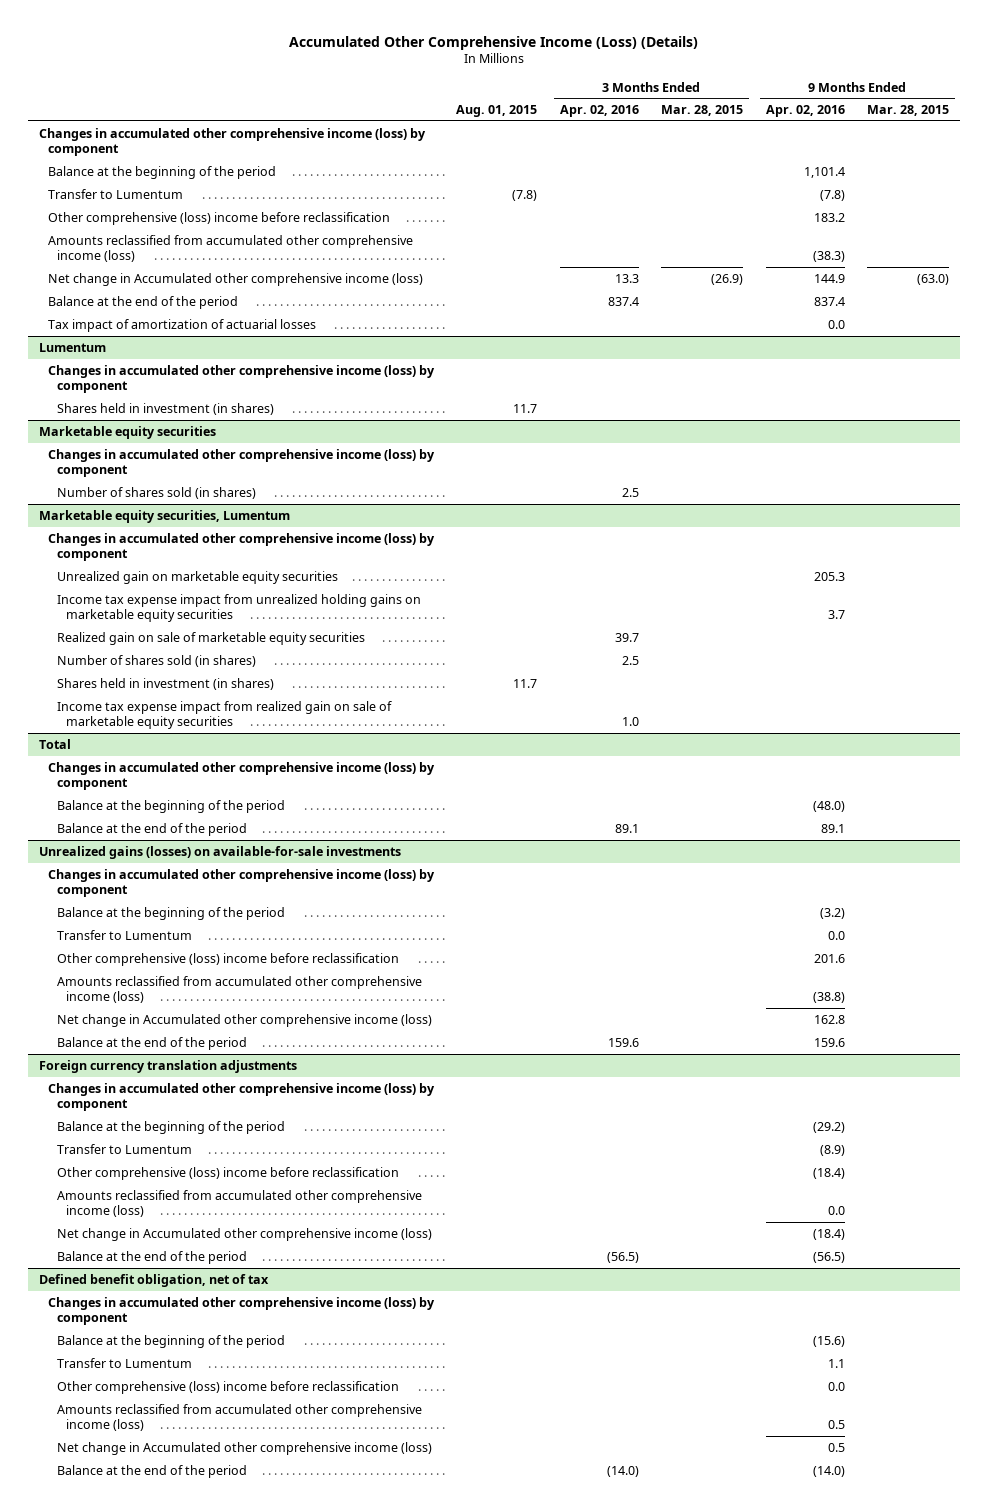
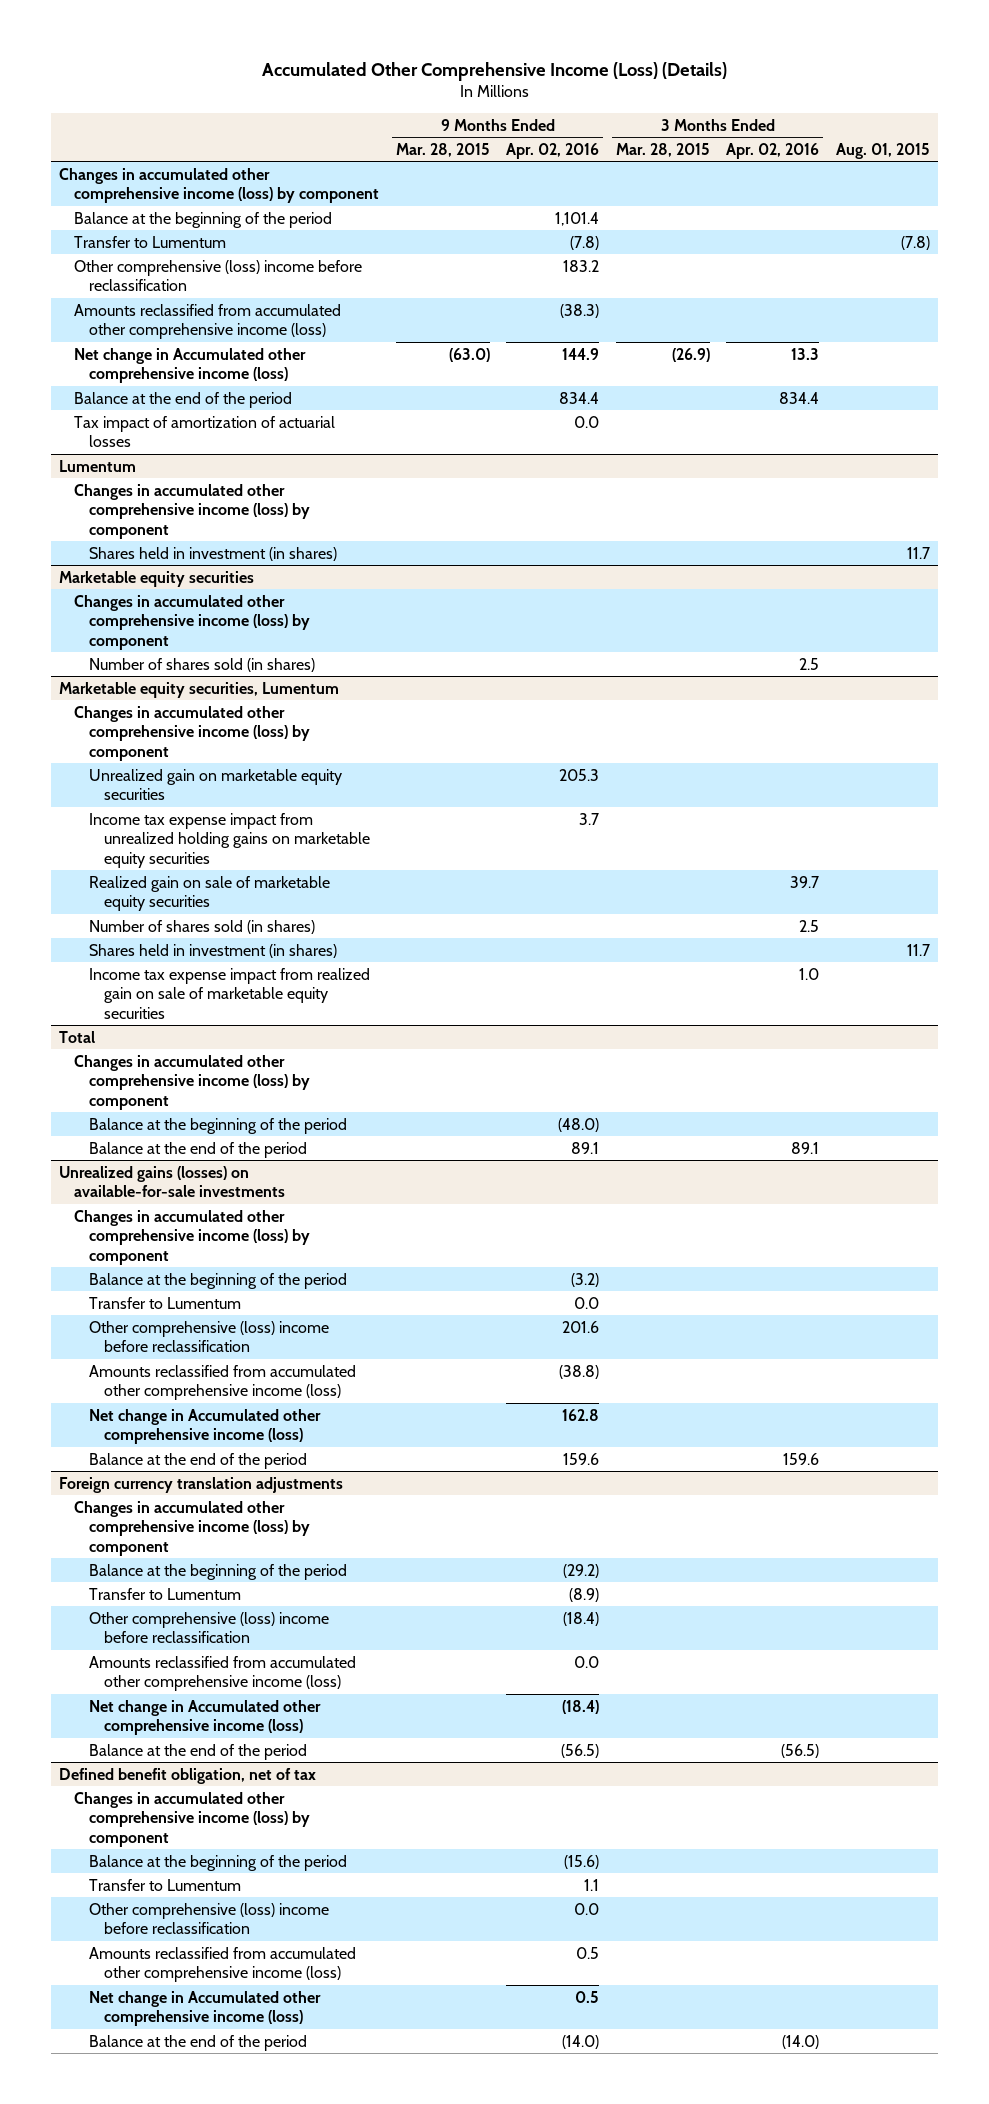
- | Aug. 01, 2015 | 3 Months Ended Apr. 02, 2016 | 3 Months Ended Mar. 28, 2015 | 9 Months Ended Apr. 02, 2016 | 9 Months Ended Mar. 28, 2015
+ | 9 Months Ended Mar. 28, 2015 | 9 Months Ended Apr. 02, 2016 | 3 Months Ended Mar. 28, 2015 | 3 Months Ended Apr. 02, 2016 | Aug. 01, 2015
- Balance at the end of the period | | 837.4 | | 837.4 |
+ Balance at the end of the period | | 834.4 | | 834.4 |

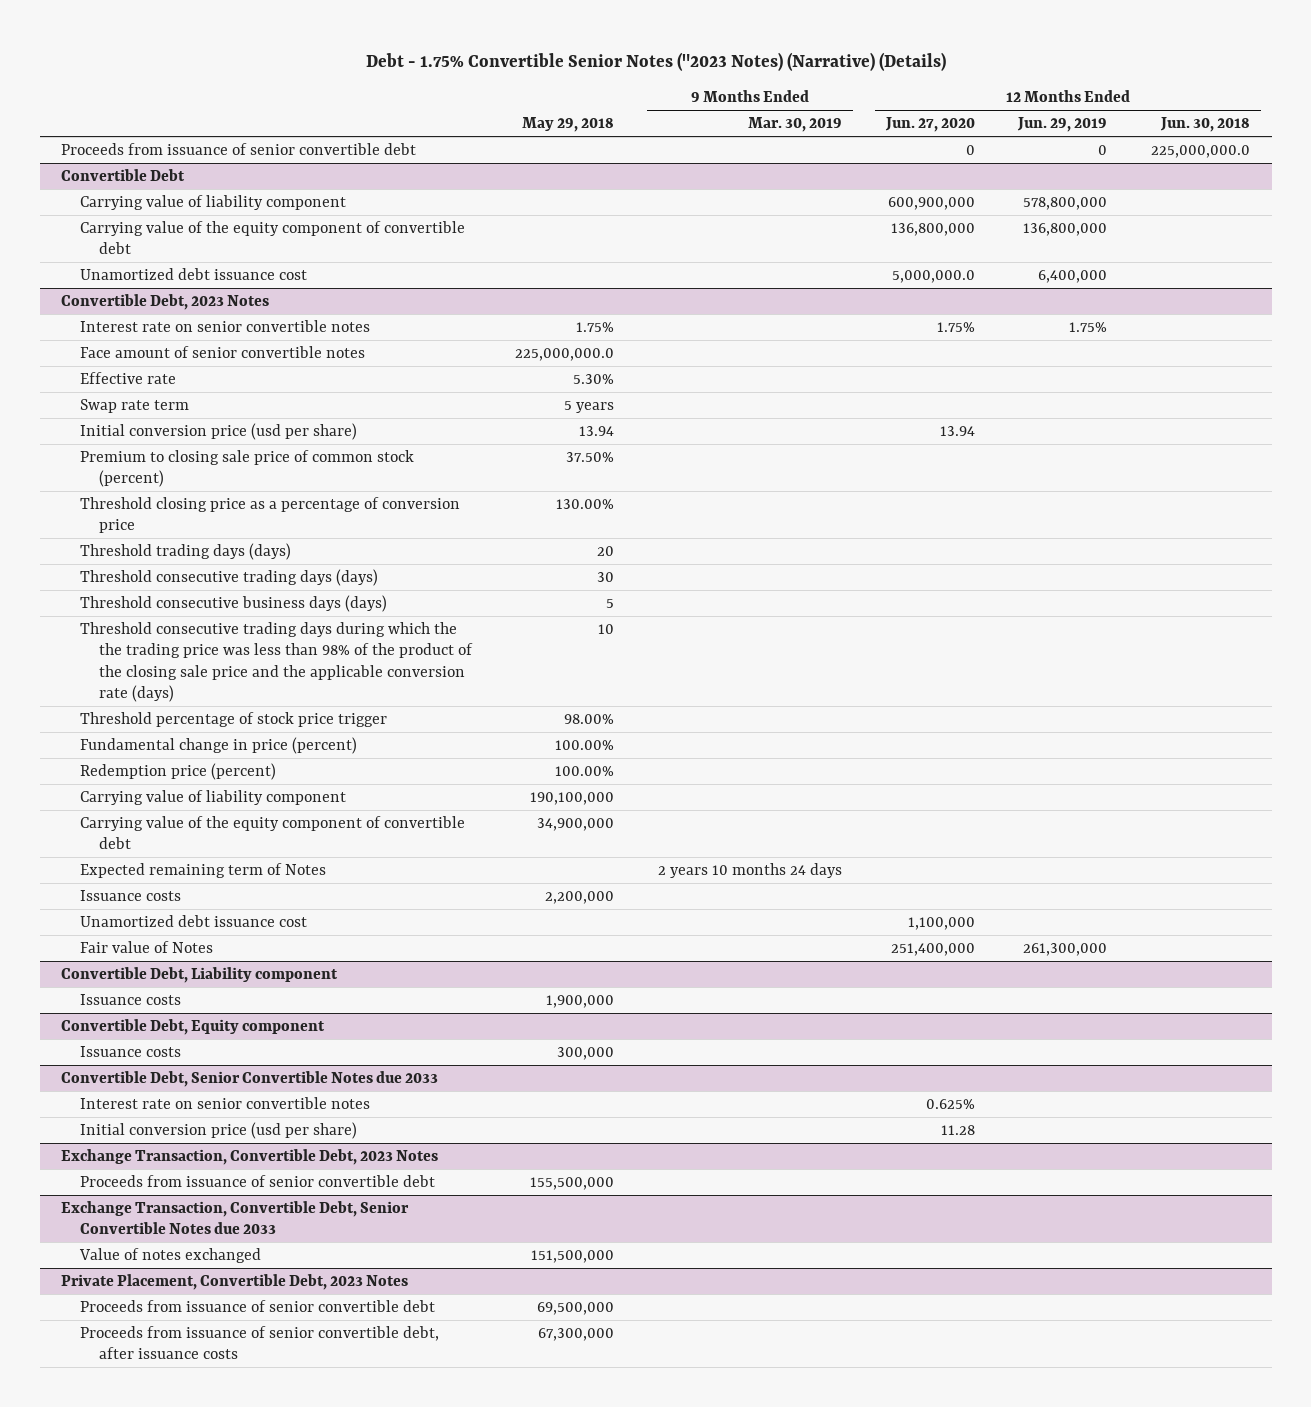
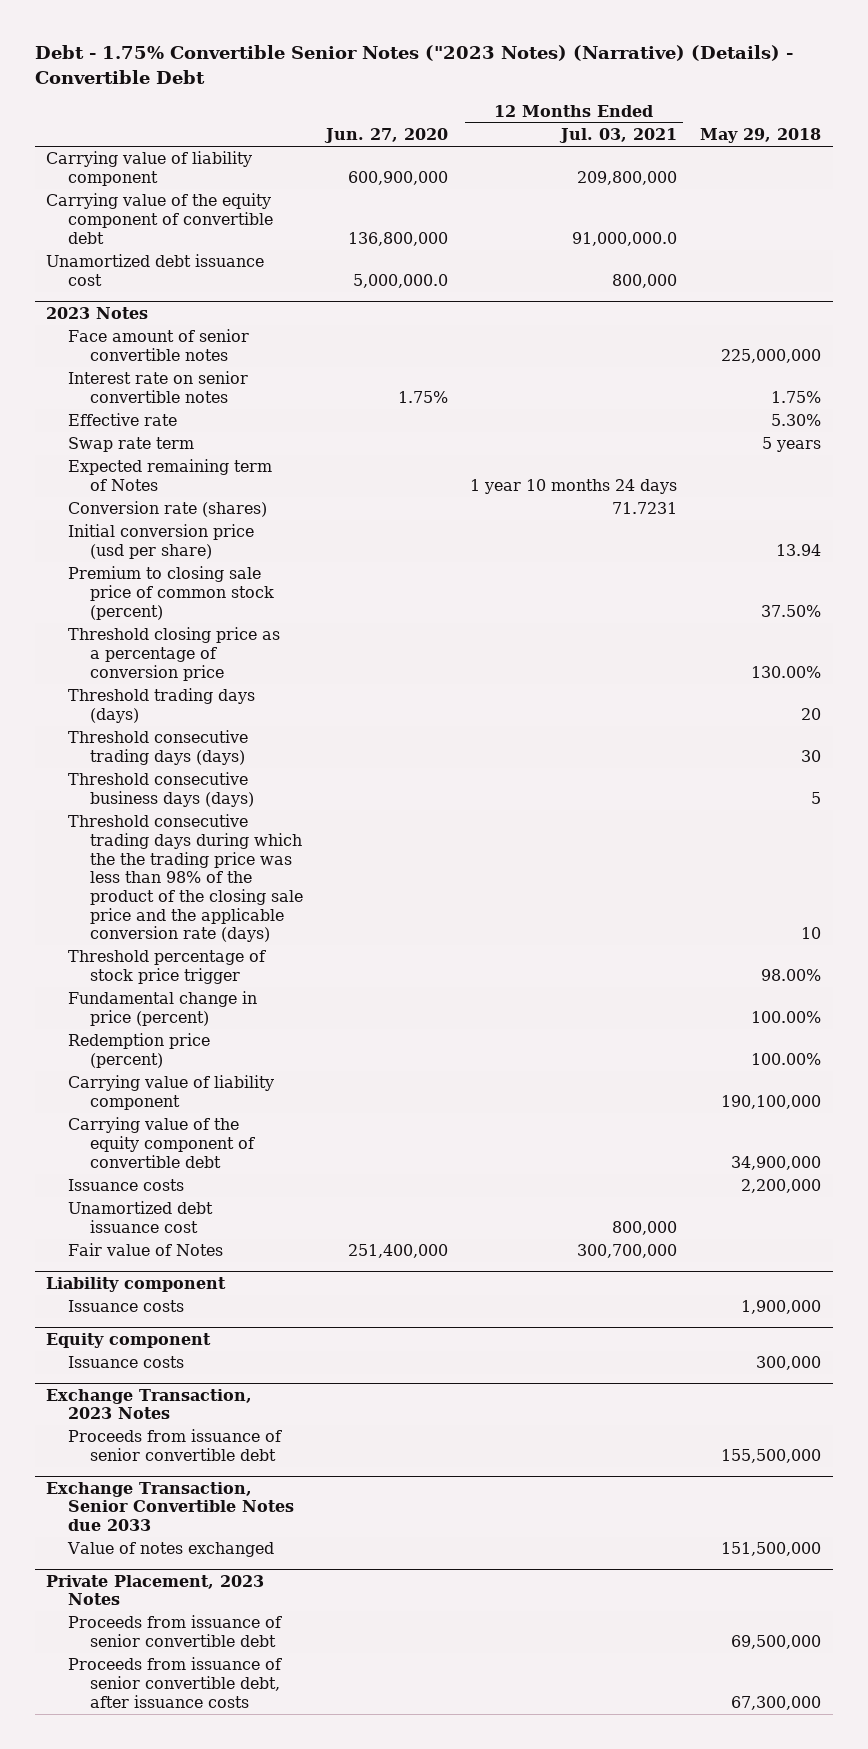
- Debt - 1.75% Convertible Senior Notes ("2023 Notes) (Narrative) (Details)
+ Debt - 1.75% Convertible Senior Notes ("2023 Notes) (Narrative) (Details) - Convertible Debt
- | May 29, 2018 | 9 Months Ended Mar. 30, 2019 | 12 Months Ended Jun. 27, 2020 | 12 Months Ended Jun. 29, 2019 | 12 Months Ended Jun. 30, 2018
+ | Jun. 27, 2020 | 12 Months Ended Jul. 03, 2021 | May 29, 2018
- Proceeds from issuance of senior convertible debt | | | 0 | 0 | 225,000,000.0
- Convertible Debt
- Convertible Debt, 2023 Notes
+ 2023 Notes
+ Face amount of senior convertible notes | | | 225,000,000
- Face amount of senior convertible notes | 225,000,000.0 | | | |
+ Expected remaining term of Notes | | 1 year 10 months 24 days |
+ Conversion rate (shares) | | 71.7231 |
- Expected remaining term of Notes | | 2 years 10 months 24 days | | |
- Convertible Debt, Liability component
+ Liability component
- Convertible Debt, Equity component
+ Equity component
- Convertible Debt, Senior Convertible Notes due 2033
- Interest rate on senior convertible notes | | | 0.625% | |
- Initial conversion price (usd per share) | | | 11.28 | |
- Exchange Transaction, Convertible Debt, 2023 Notes
+ Exchange Transaction, 2023 Notes
- Exchange Transaction, Convertible Debt, Senior Convertible Notes due 2033
+ Exchange Transaction, Senior Convertible Notes due 2033
- Private Placement, Convertible Debt, 2023 Notes
+ Private Placement, 2023 Notes

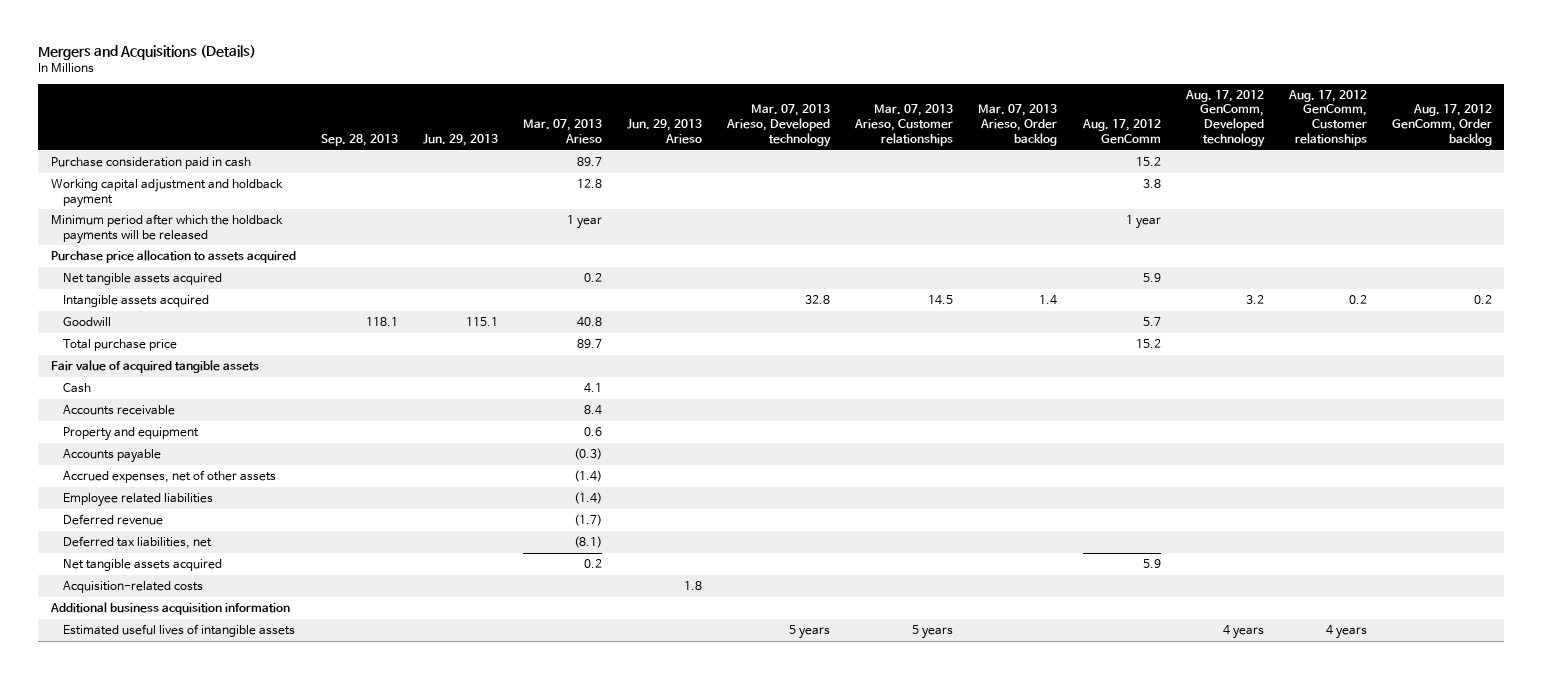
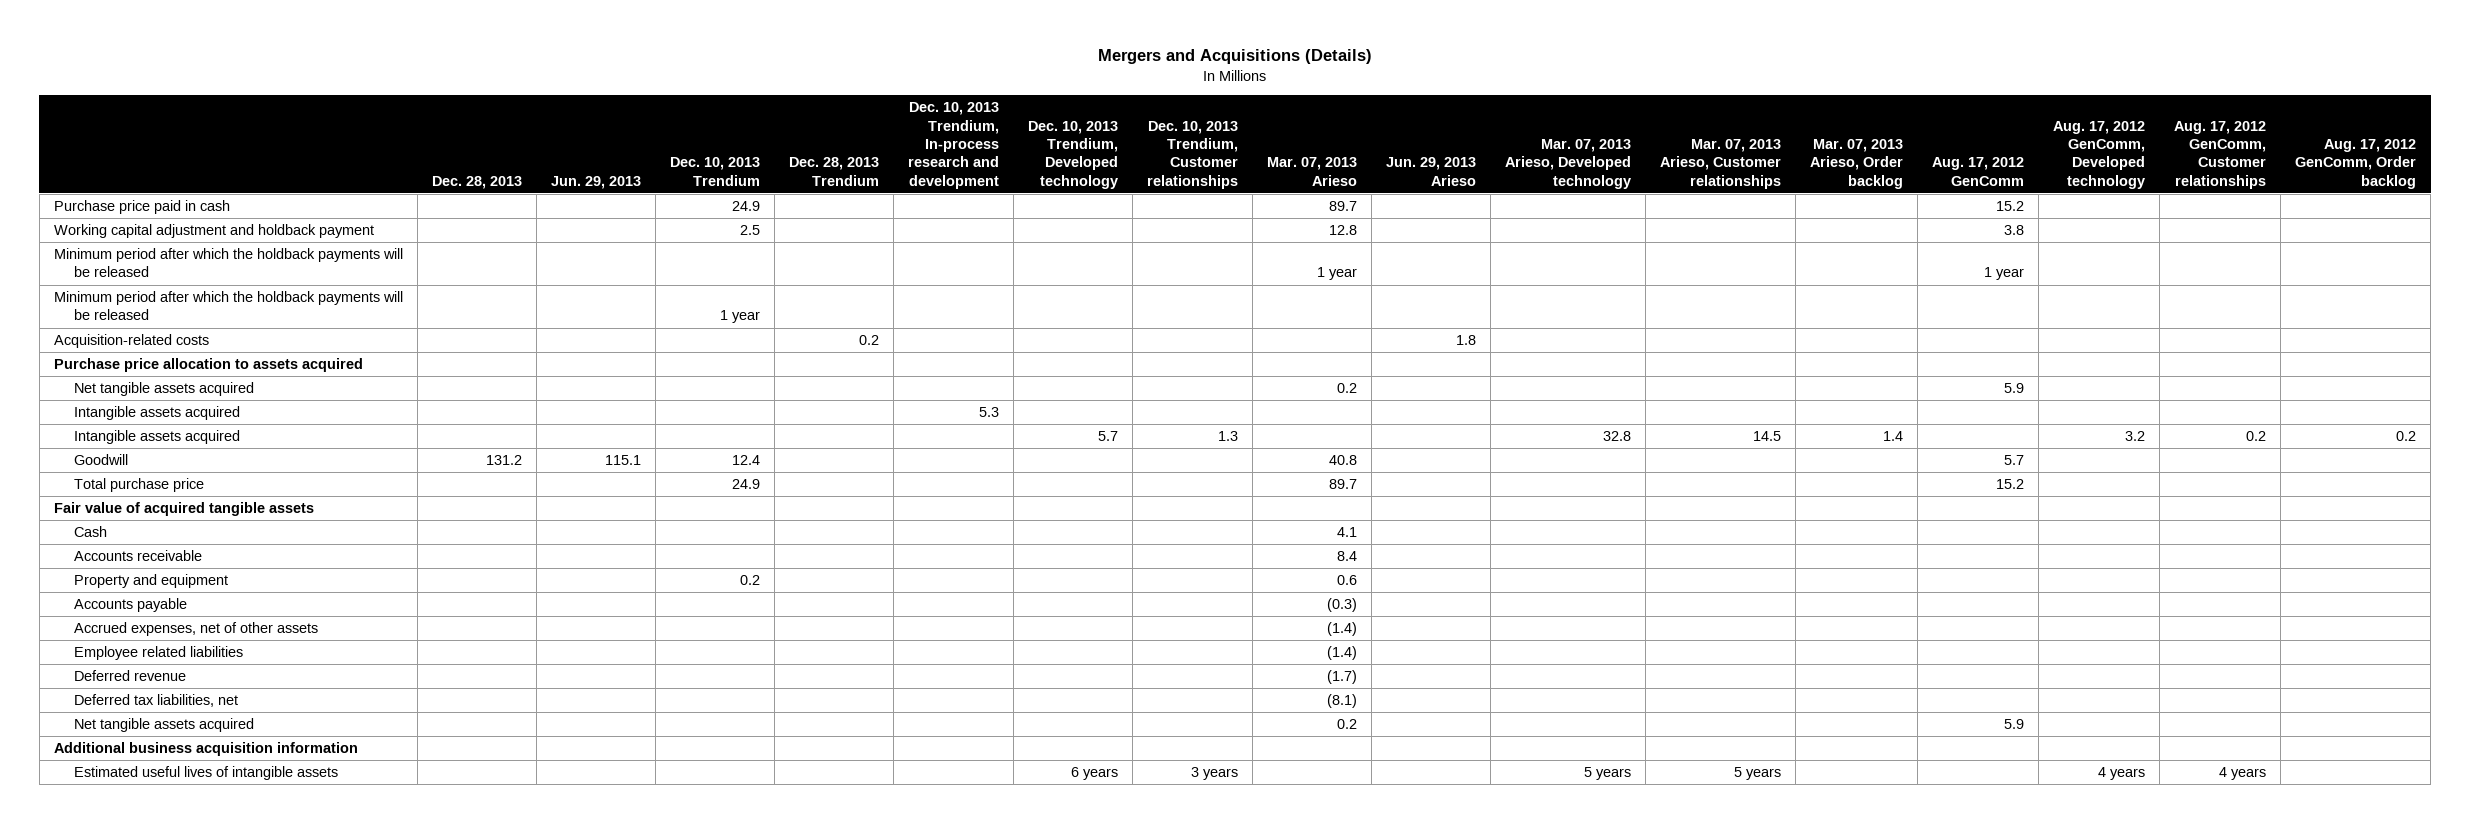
- | Sep. 28, 2013 | Jun. 29, 2013 | Mar. 07, 2013 Arieso | Jun. 29, 2013 Arieso | Mar. 07, 2013 Arieso, Developed technology | Mar. 07, 2013 Arieso, Customer relationships | Mar. 07, 2013 Arieso, Order backlog | Aug. 17, 2012 GenComm | Aug. 17, 2012 GenComm, Developed technology | Aug. 17, 2012 GenComm, Customer relationships | Aug. 17, 2012 GenComm, Order backlog
+ | Dec. 28, 2013 | Jun. 29, 2013 | Dec. 10, 2013 Trendium | Dec. 28, 2013 Trendium | Dec. 10, 2013 Trendium, In-process research and development | Dec. 10, 2013 Trendium, Developed technology | Dec. 10, 2013 Trendium, Customer relationships | Mar. 07, 2013 Arieso | Jun. 29, 2013 Arieso | Mar. 07, 2013 Arieso, Developed technology | Mar. 07, 2013 Arieso, Customer relationships | Mar. 07, 2013 Arieso, Order backlog | Aug. 17, 2012 GenComm | Aug. 17, 2012 GenComm, Developed technology | Aug. 17, 2012 GenComm, Customer relationships | Aug. 17, 2012 GenComm, Order backlog
- Purchase consideration paid in cash | | | 89.7 | | | | | 15.2 | | |
+ Purchase price paid in cash | | | 24.9 | | | | | 89.7 | | | | | 15.2 | | |
+ Minimum period after which the holdback payments will be released | | | 1 year | | | | | | | | | | | | |
moved up: Acquisition-related costs | | | | 0.2 | | | | | 1.8 | | | | | | |
+ Intangible assets acquired | | | | | 5.3 | | | | | | | | | | |

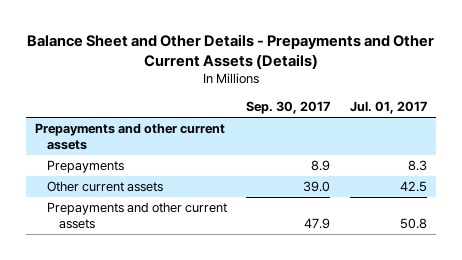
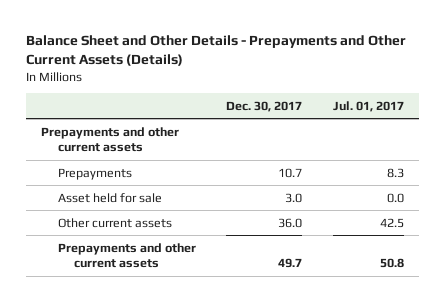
- | Sep. 30, 2017 | Jul. 01, 2017
+ | Dec. 30, 2017 | Jul. 01, 2017
+ Asset held for sale | 3.0 | 0.0

